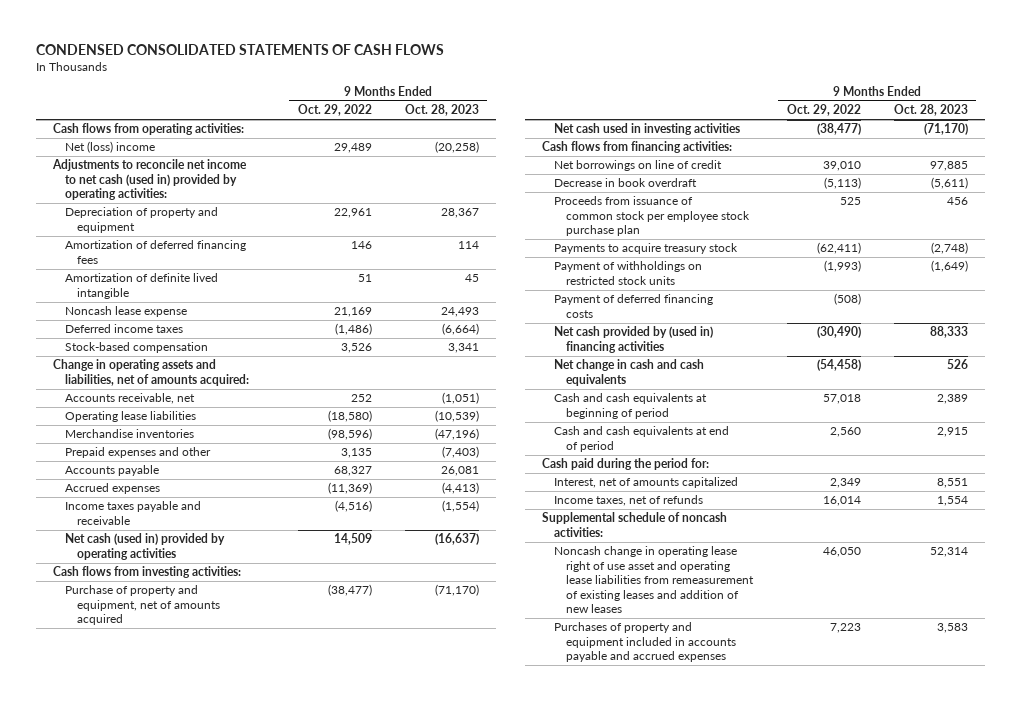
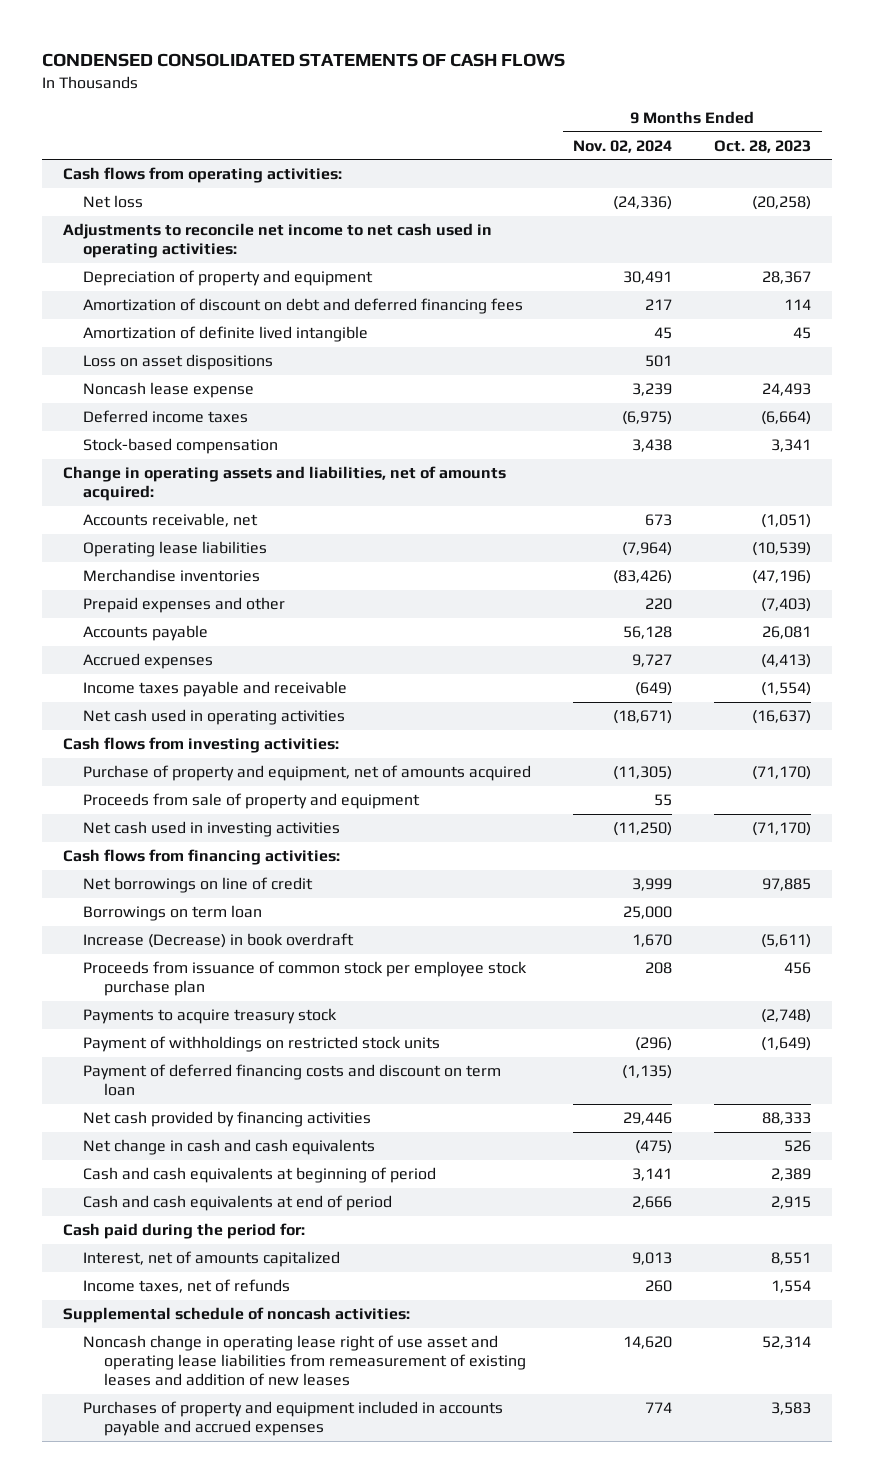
- | 9 Months Ended Oct. 29, 2022 | 9 Months Ended Oct. 28, 2023
+ | 9 Months Ended Nov. 02, 2024 | 9 Months Ended Oct. 28, 2023
- Net (loss) income | 29,489 | (20,258)
- Adjustments to reconcile net income to net cash (used in) provided by operating activities:
+ Net loss | (24,336) | (20,258)
+ Adjustments to reconcile net income to net cash used in operating activities:
- Amortization of deferred financing fees | 146 | 114
+ Amortization of discount on debt and deferred financing fees | 217 | 114
+ Loss on asset dispositions | 501 |
- Net cash (used in) provided by operating activities | 14,509 | (16,637)
+ Net cash used in operating activities | (18,671) | (16,637)
+ Proceeds from sale of property and equipment | 55 |
- Decrease in book overdraft | (5,113) | (5,611)
+ Borrowings on term loan | 25,000 |
+ Increase (Decrease) in book overdraft | 1,670 | (5,611)
- Payment of deferred financing costs | (508) |
- Net cash provided by (used in) financing activities | (30,490) | 88,333
+ Payment of deferred financing costs and discount on term loan | (1,135) |
+ Net cash provided by financing activities | 29,446 | 88,333

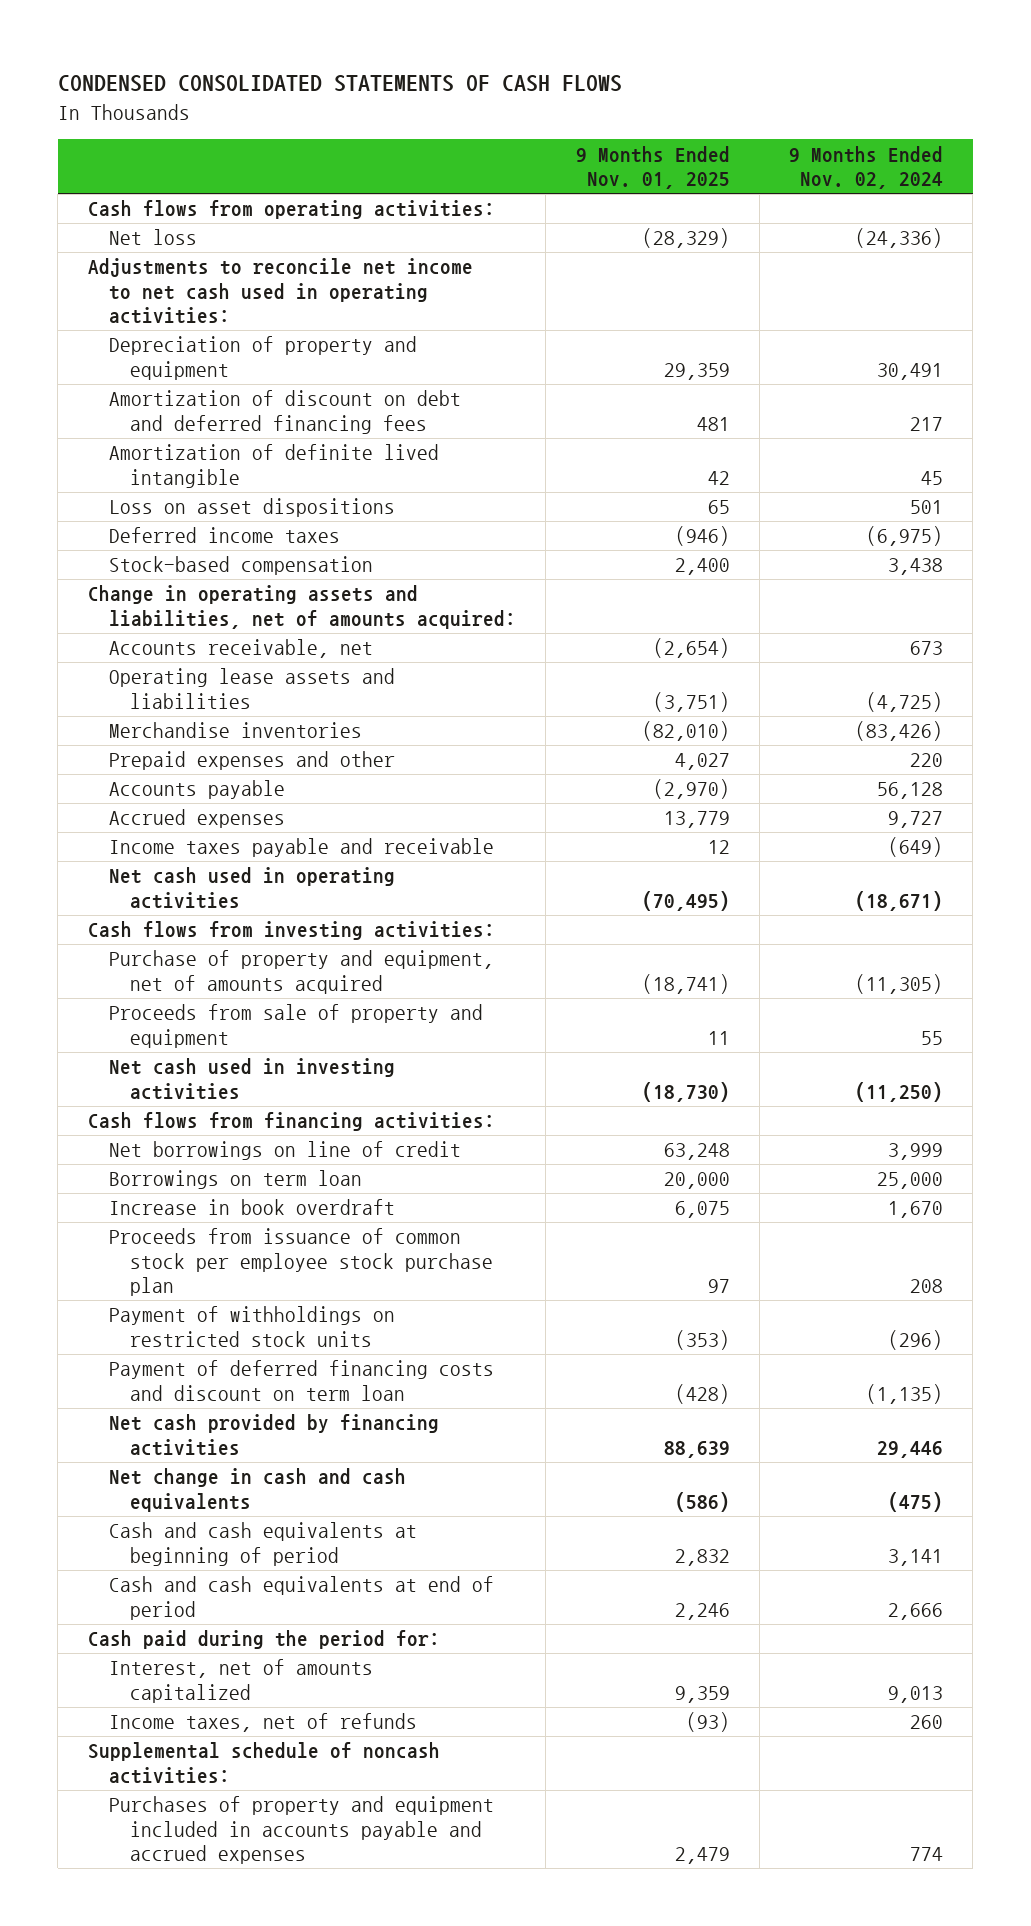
- | 9 Months Ended Nov. 02, 2024 | 9 Months Ended Oct. 28, 2023
+ | 9 Months Ended Nov. 01, 2025 | 9 Months Ended Nov. 02, 2024
- Noncash lease expense | 3,239 | 24,493
- Operating lease liabilities | (7,964) | (10,539)
+ Operating lease assets and liabilities | (3,751) | (4,725)
- Increase (Decrease) in book overdraft | 1,670 | (5,611)
+ Increase in book overdraft | 6,075 | 1,670
- Payments to acquire treasury stock | | (2,748)
- Noncash change in operating lease right of use asset and operating lease liabilities from remeasurement of existing leases and addition of new leases | 14,620 | 52,314

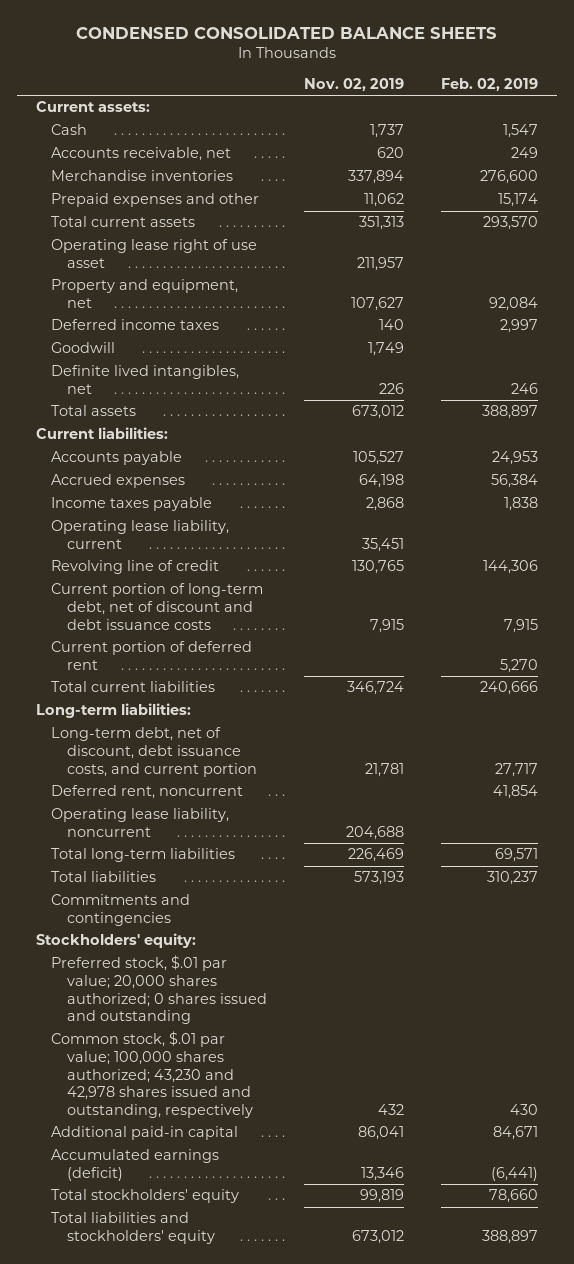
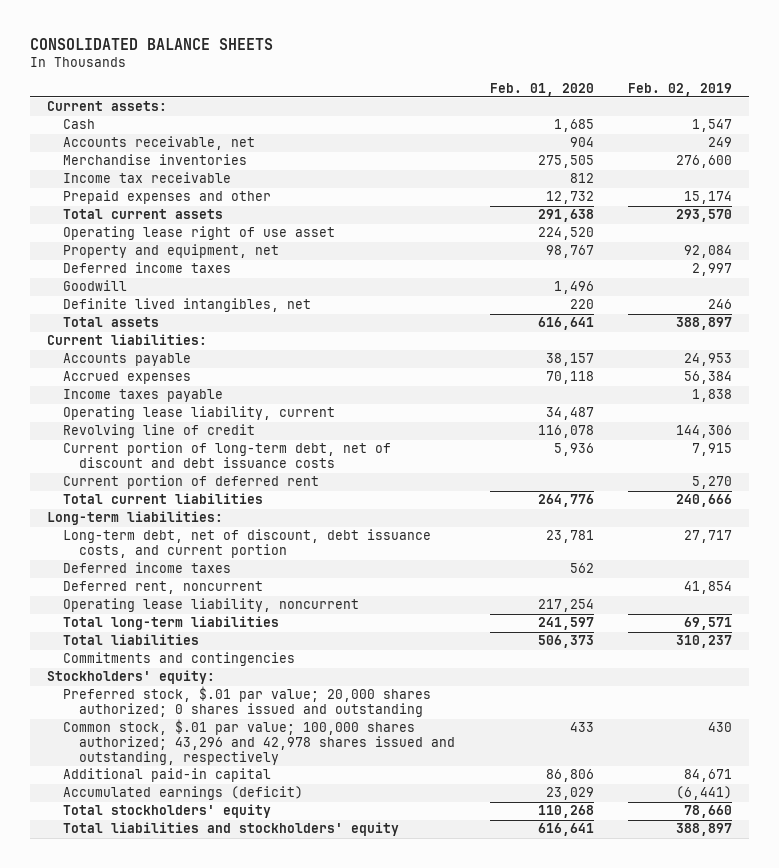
- CONDENSED CONSOLIDATED BALANCE SHEETS
+ CONSOLIDATED BALANCE SHEETS
- | Nov. 02, 2019 | Feb. 02, 2019
+ | Feb. 01, 2020 | Feb. 02, 2019
+ Income tax receivable | 812 |
+ Deferred income taxes | 562 |
- Common stock, $.01 par value; 100,000 shares authorized; 43,230 and 42,978 shares issued and outstanding, respectively | 432 | 430
+ Common stock, $.01 par value; 100,000 shares authorized; 43,296 and 42,978 shares issued and outstanding, respectively | 433 | 430

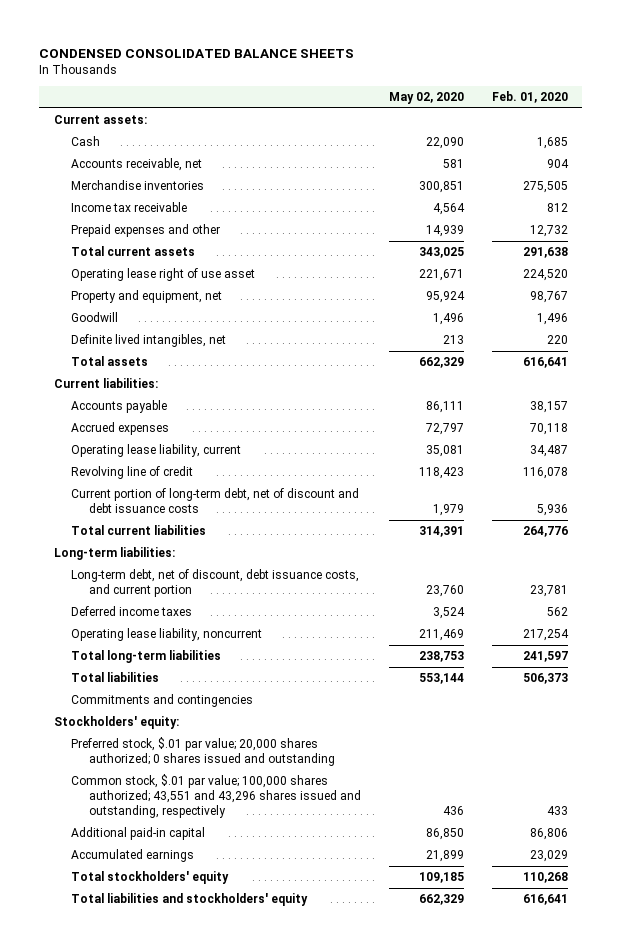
- CONSOLIDATED BALANCE SHEETS
+ CONDENSED CONSOLIDATED BALANCE SHEETS
- | Feb. 01, 2020 | Feb. 02, 2019
+ | May 02, 2020 | Feb. 01, 2020
- Deferred income taxes | | 2,997
- Income taxes payable | | 1,838
- Current portion of deferred rent | | 5,270
- Deferred rent, noncurrent | | 41,854
- Common stock, $.01 par value; 100,000 shares authorized; 43,296 and 42,978 shares issued and outstanding, respectively | 433 | 430
+ Common stock, $.01 par value; 100,000 shares authorized; 43,551 and 43,296 shares issued and outstanding, respectively | 436 | 433
- Accumulated earnings (deficit) | 23,029 | (6,441)
+ Accumulated earnings | 21,899 | 23,029

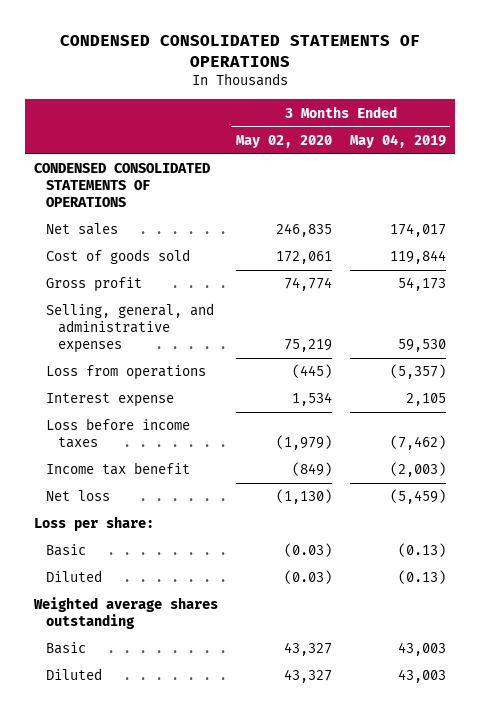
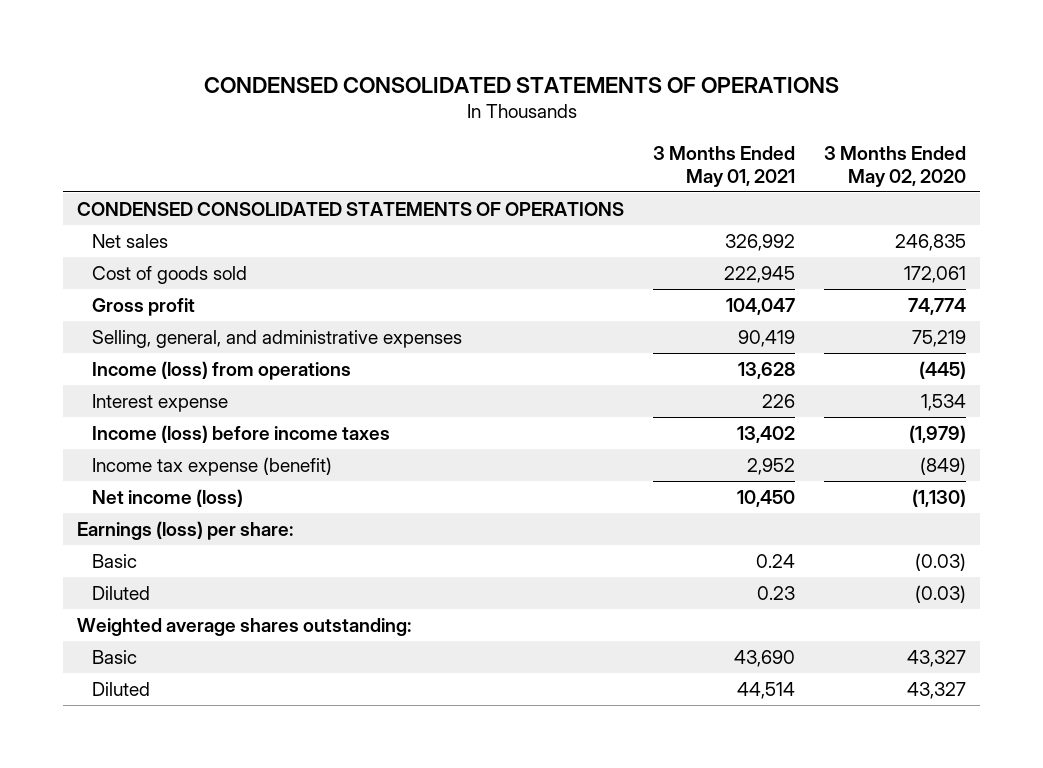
- | 3 Months Ended May 02, 2020 | 3 Months Ended May 04, 2019
+ | 3 Months Ended May 01, 2021 | 3 Months Ended May 02, 2020
- Loss from operations | (445) | (5,357)
+ Income (loss) from operations | 13,628 | (445)
- Loss before income taxes | (1,979) | (7,462)
- Income tax benefit | (849) | (2,003)
- Net loss | (1,130) | (5,459)
- Loss per share:
+ Income (loss) before income taxes | 13,402 | (1,979)
+ Income tax expense (benefit) | 2,952 | (849)
+ Net income (loss) | 10,450 | (1,130)
+ Earnings (loss) per share:
- Weighted average shares outstanding
+ Weighted average shares outstanding:

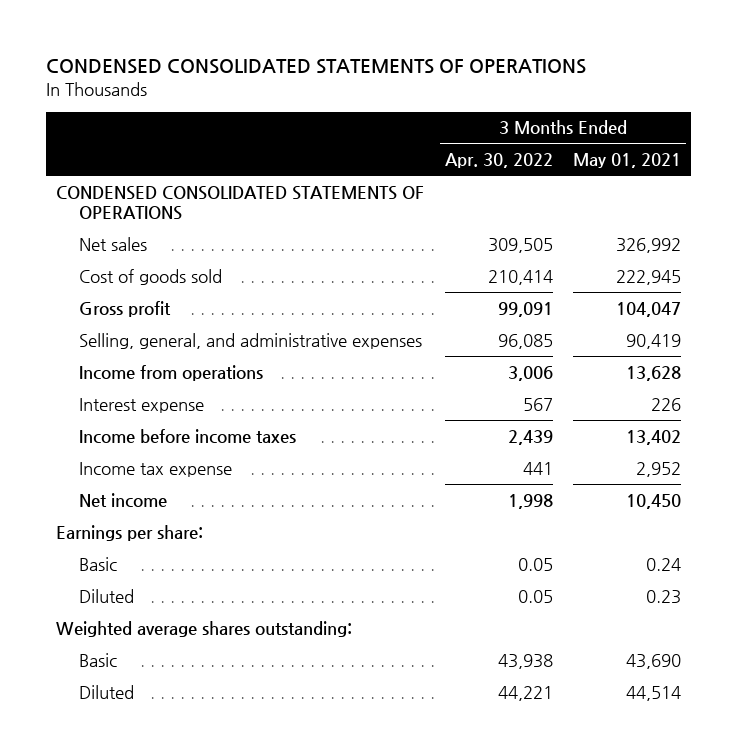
- | 3 Months Ended May 01, 2021 | 3 Months Ended May 02, 2020
+ | 3 Months Ended Apr. 30, 2022 | 3 Months Ended May 01, 2021
- Income (loss) from operations | 13,628 | (445)
+ Income from operations | 3,006 | 13,628
- Income (loss) before income taxes | 13,402 | (1,979)
- Income tax expense (benefit) | 2,952 | (849)
- Net income (loss) | 10,450 | (1,130)
- Earnings (loss) per share:
+ Income before income taxes | 2,439 | 13,402
+ Income tax expense | 441 | 2,952
+ Net income | 1,998 | 10,450
+ Earnings per share:

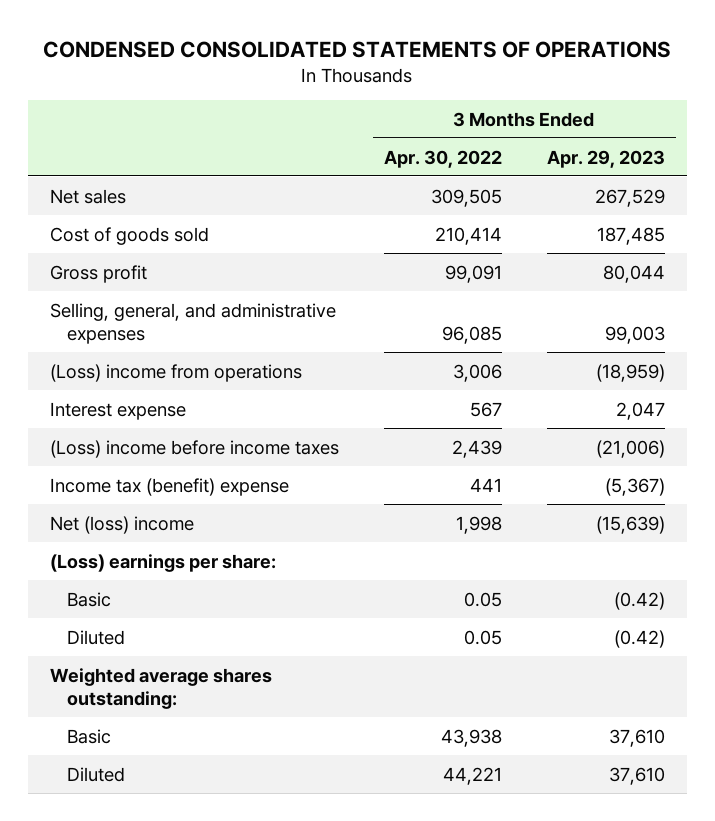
- | 3 Months Ended Apr. 30, 2022 | 3 Months Ended May 01, 2021
+ | 3 Months Ended Apr. 30, 2022 | 3 Months Ended Apr. 29, 2023
- CONDENSED CONSOLIDATED STATEMENTS OF OPERATIONS
- Income from operations | 3,006 | 13,628
+ (Loss) income from operations | 3,006 | (18,959)
- Income before income taxes | 2,439 | 13,402
- Income tax expense | 441 | 2,952
- Net income | 1,998 | 10,450
- Earnings per share:
+ (Loss) income before income taxes | 2,439 | (21,006)
+ Income tax (benefit) expense | 441 | (5,367)
+ Net (loss) income | 1,998 | (15,639)
+ (Loss) earnings per share:

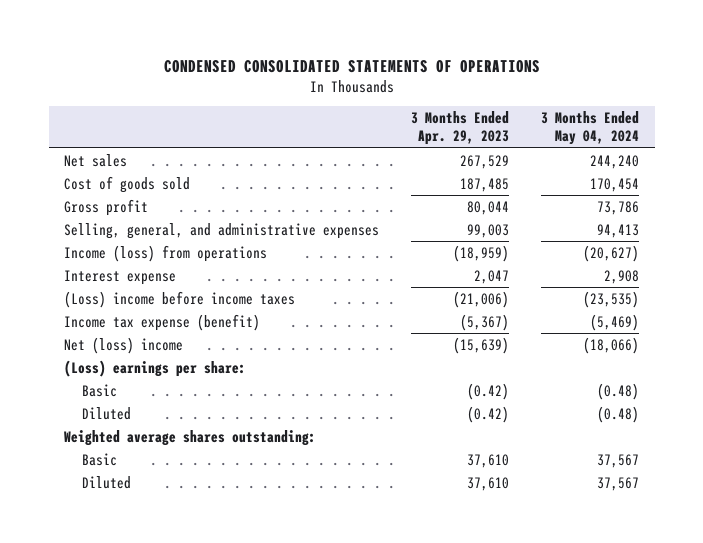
- | 3 Months Ended Apr. 30, 2022 | 3 Months Ended Apr. 29, 2023
+ | 3 Months Ended Apr. 29, 2023 | 3 Months Ended May 04, 2024
- (Loss) income from operations | 3,006 | (18,959)
+ Income (loss) from operations | (18,959) | (20,627)
- Income tax (benefit) expense | 441 | (5,367)
+ Income tax expense (benefit) | (5,367) | (5,469)

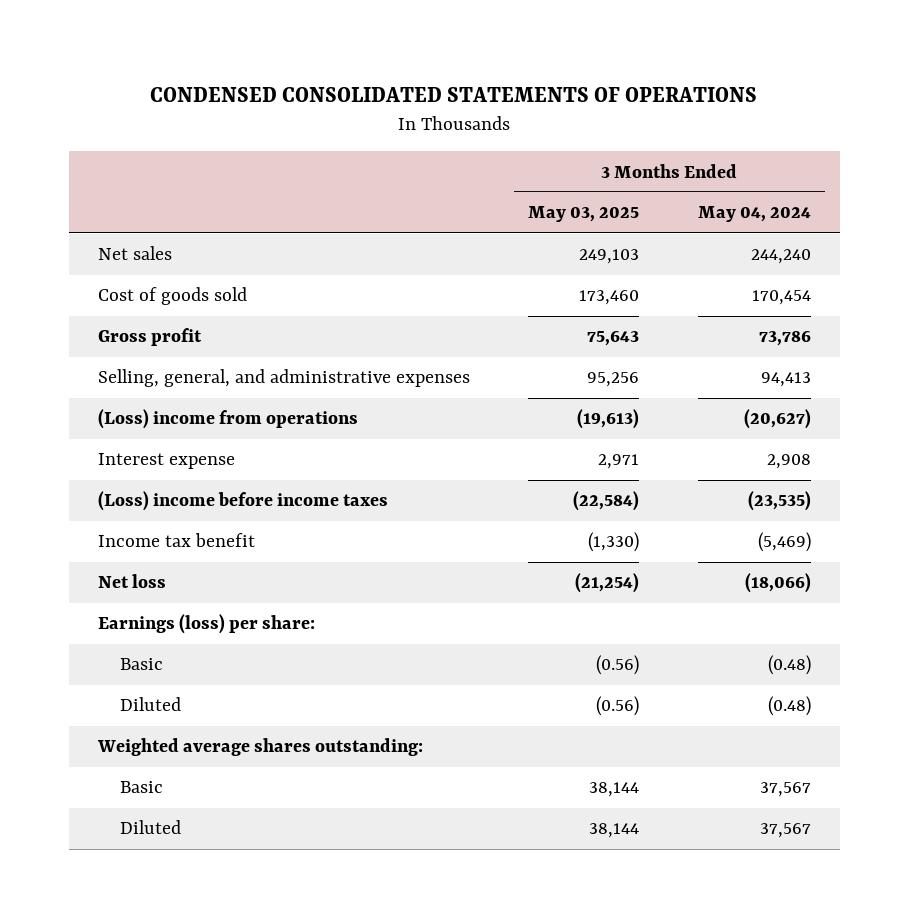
- | 3 Months Ended Apr. 29, 2023 | 3 Months Ended May 04, 2024
+ | 3 Months Ended May 03, 2025 | 3 Months Ended May 04, 2024
- Income (loss) from operations | (18,959) | (20,627)
+ (Loss) income from operations | (19,613) | (20,627)
- Income tax expense (benefit) | (5,367) | (5,469)
- Net (loss) income | (15,639) | (18,066)
- (Loss) earnings per share:
+ Income tax benefit | (1,330) | (5,469)
+ Net loss | (21,254) | (18,066)
+ Earnings (loss) per share:

